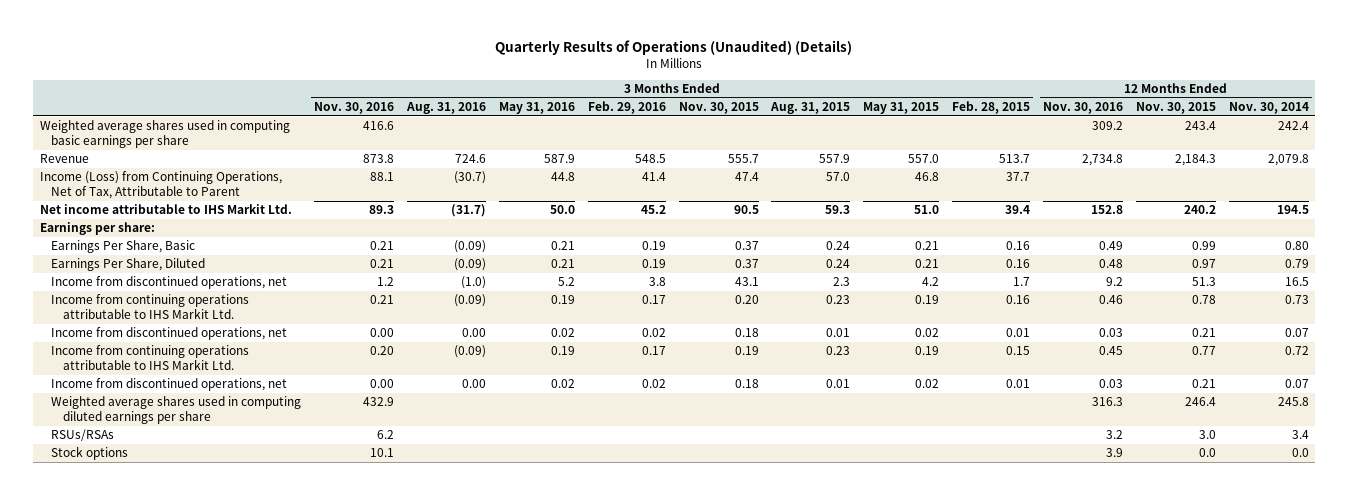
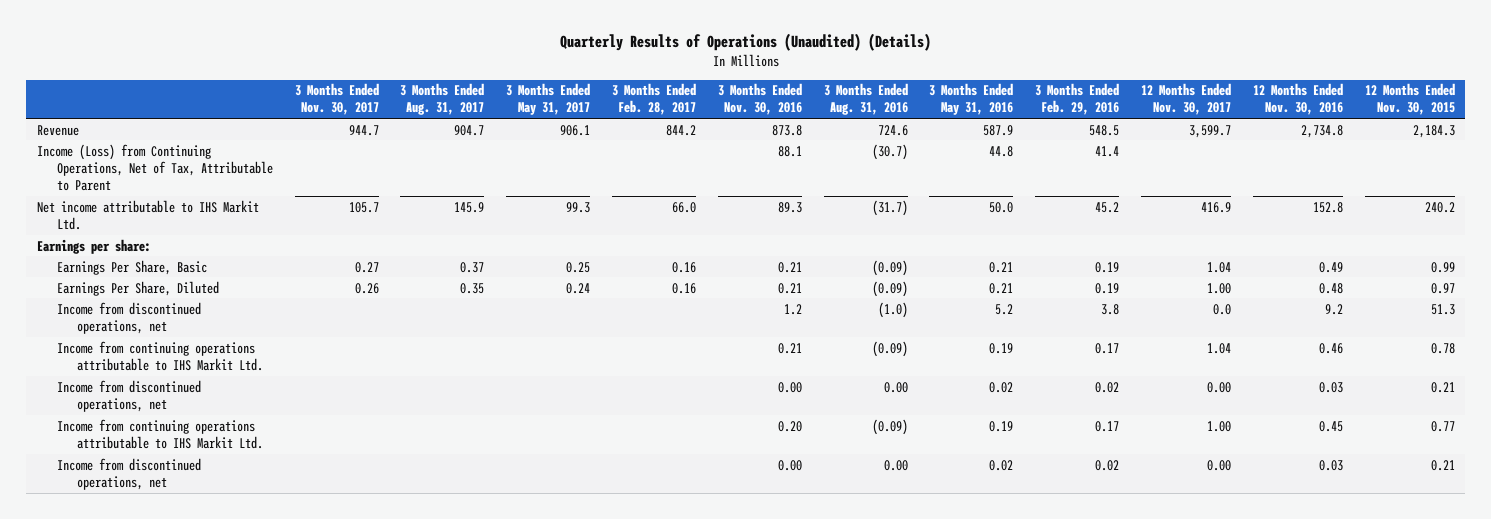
- | 3 Months Ended Nov. 30, 2016 | 3 Months Ended Aug. 31, 2016 | 3 Months Ended May 31, 2016 | 3 Months Ended Feb. 29, 2016 | 3 Months Ended Nov. 30, 2015 | 3 Months Ended Aug. 31, 2015 | 3 Months Ended May 31, 2015 | 3 Months Ended Feb. 28, 2015 | 12 Months Ended Nov. 30, 2016 | 12 Months Ended Nov. 30, 2015 | 12 Months Ended Nov. 30, 2014
+ | 3 Months Ended Nov. 30, 2017 | 3 Months Ended Aug. 31, 2017 | 3 Months Ended May 31, 2017 | 3 Months Ended Feb. 28, 2017 | 3 Months Ended Nov. 30, 2016 | 3 Months Ended Aug. 31, 2016 | 3 Months Ended May 31, 2016 | 3 Months Ended Feb. 29, 2016 | 12 Months Ended Nov. 30, 2017 | 12 Months Ended Nov. 30, 2016 | 12 Months Ended Nov. 30, 2015
- Weighted average shares used in computing basic earnings per share | 416.6 | | | | | | | | 309.2 | 243.4 | 242.4
- Weighted average shares used in computing diluted earnings per share | 432.9 | | | | | | | | 316.3 | 246.4 | 245.8
- RSUs/RSAs | 6.2 | | | | | | | | 3.2 | 3.0 | 3.4
- Stock options | 10.1 | | | | | | | | 3.9 | 0.0 | 0.0

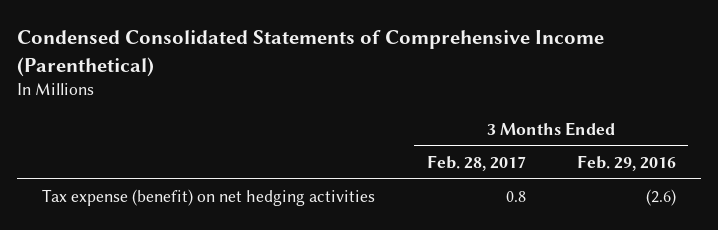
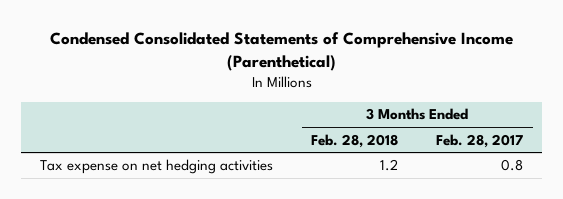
- | 3 Months Ended Feb. 28, 2017 | 3 Months Ended Feb. 29, 2016
+ | 3 Months Ended Feb. 28, 2018 | 3 Months Ended Feb. 28, 2017
- Tax expense (benefit) on net hedging activities | 0.8 | (2.6)
+ Tax expense on net hedging activities | 1.2 | 0.8

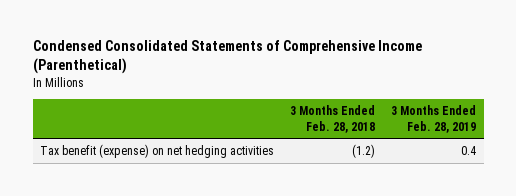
- | 3 Months Ended Feb. 28, 2018 | 3 Months Ended Feb. 28, 2017
+ | 3 Months Ended Feb. 28, 2018 | 3 Months Ended Feb. 28, 2019
- Tax expense on net hedging activities | 1.2 | 0.8
+ Tax benefit (expense) on net hedging activities | (1.2) | 0.4

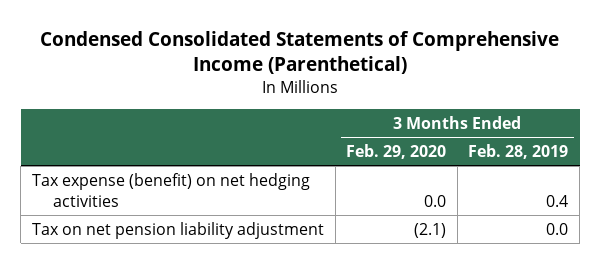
- | 3 Months Ended Feb. 28, 2018 | 3 Months Ended Feb. 28, 2019
+ | 3 Months Ended Feb. 29, 2020 | 3 Months Ended Feb. 28, 2019
- Tax benefit (expense) on net hedging activities | (1.2) | 0.4
+ Tax expense (benefit) on net hedging activities | 0.0 | 0.4
+ Tax on net pension liability adjustment | (2.1) | 0.0

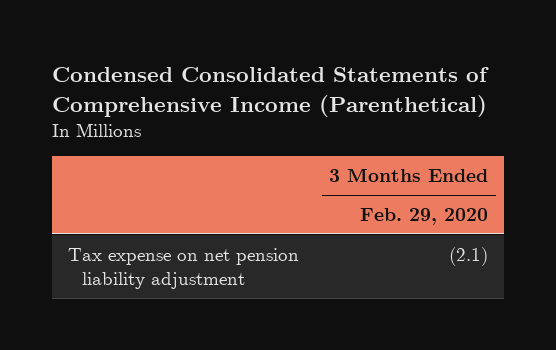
- | 3 Months Ended Feb. 29, 2020 | 3 Months Ended Feb. 28, 2019
+ | 3 Months Ended Feb. 29, 2020
- Tax expense (benefit) on net hedging activities | 0.0 | 0.4
- Tax on net pension liability adjustment | (2.1) | 0.0
+ Tax expense on net pension liability adjustment | (2.1)

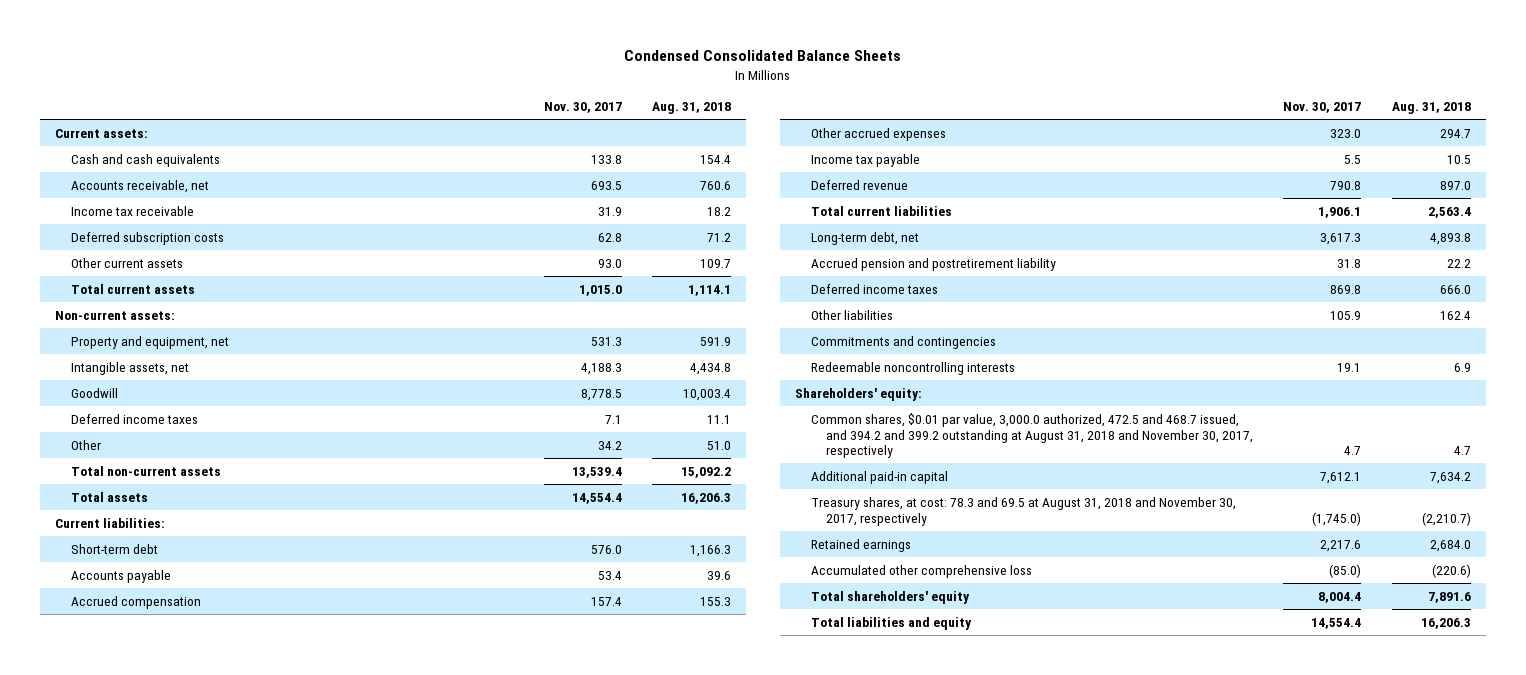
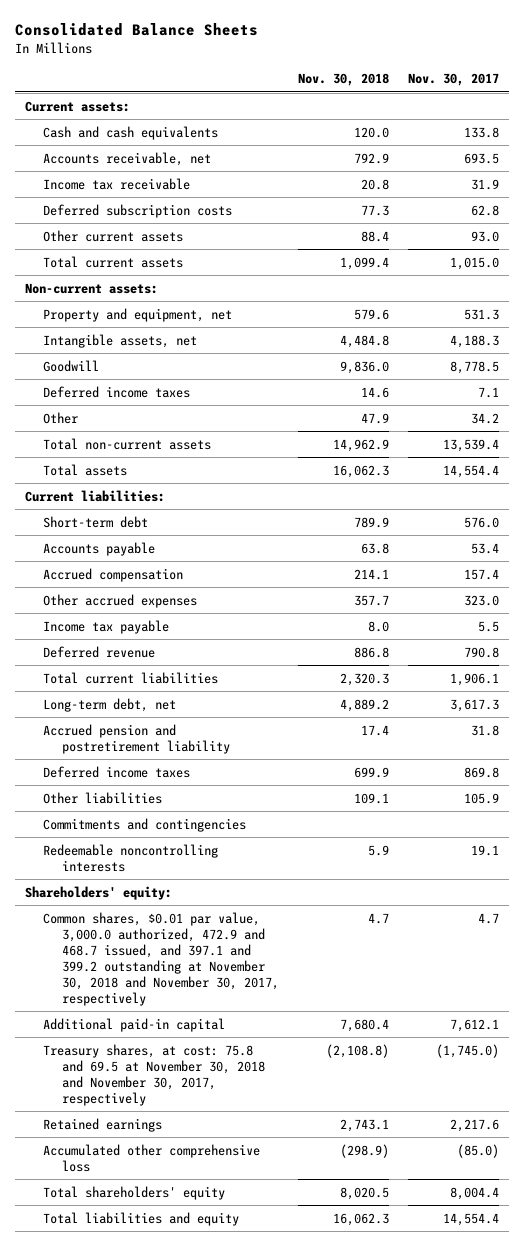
- Condensed Consolidated Balance Sheets
+ Consolidated Balance Sheets
- | Nov. 30, 2017 | Aug. 31, 2018
+ | Nov. 30, 2018 | Nov. 30, 2017
- Common shares, $0.01 par value, 3,000.0 authorized, 472.5 and 468.7 issued, and 394.2 and 399.2 outstanding at August 31, 2018 and November 30, 2017, respectively | 4.7 | 4.7
+ Common shares, $0.01 par value, 3,000.0 authorized, 472.9 and 468.7 issued, and 397.1 and 399.2 outstanding at November 30, 2018 and November 30, 2017, respectively | 4.7 | 4.7
- Treasury shares, at cost: 78.3 and 69.5 at August 31, 2018 and November 30, 2017, respectively | (1,745.0) | (2,210.7)
+ Treasury shares, at cost: 75.8 and 69.5 at November 30, 2018 and November 30, 2017, respectively | (2,108.8) | (1,745.0)

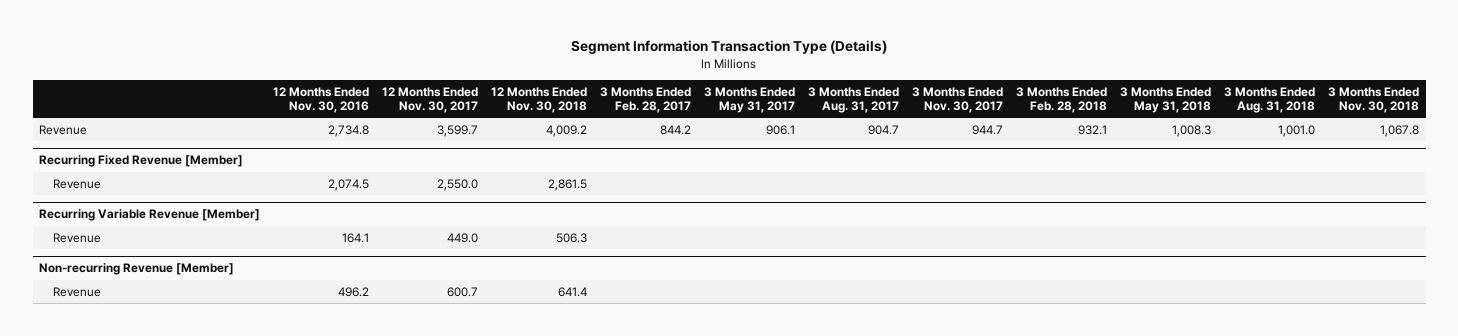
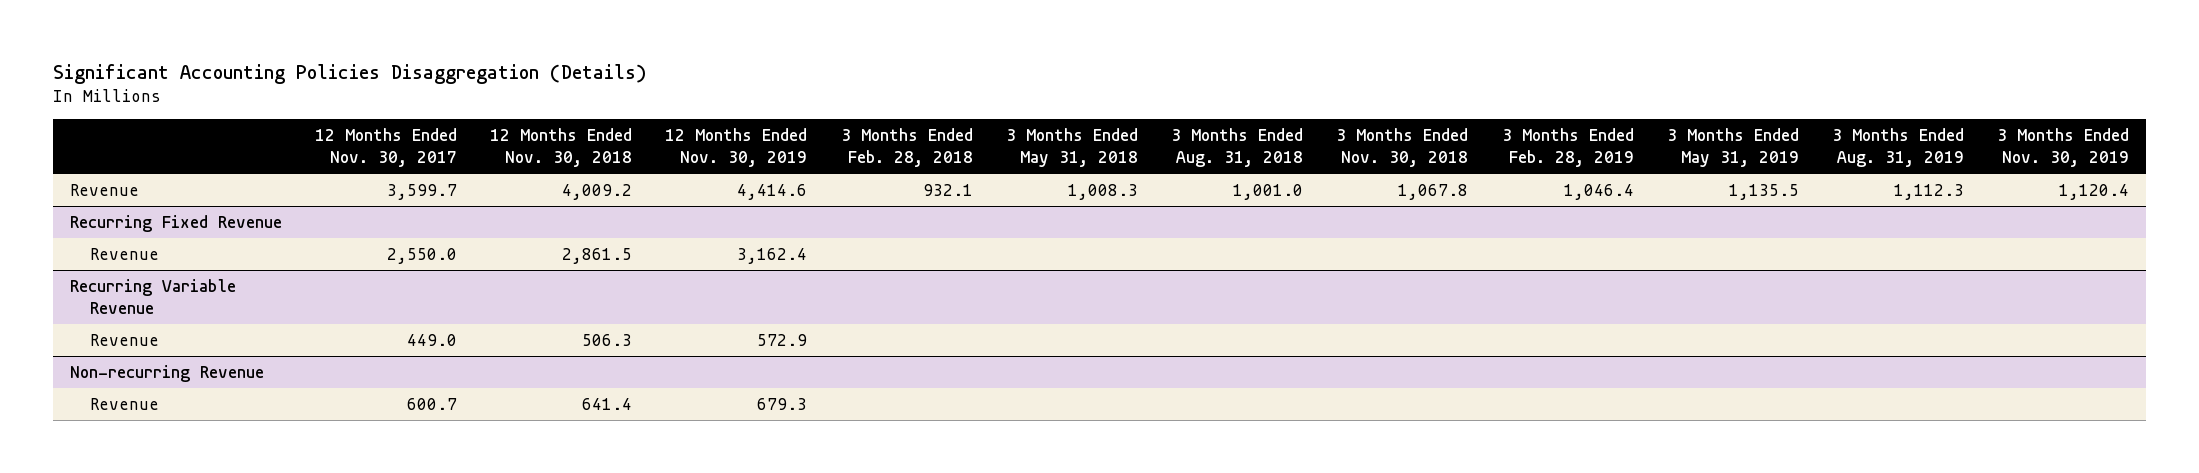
- Segment Information Transaction Type (Details)
+ Significant Accounting Policies Disaggregation (Details)
- | 12 Months Ended Nov. 30, 2016 | 12 Months Ended Nov. 30, 2017 | 12 Months Ended Nov. 30, 2018 | 3 Months Ended Feb. 28, 2017 | 3 Months Ended May 31, 2017 | 3 Months Ended Aug. 31, 2017 | 3 Months Ended Nov. 30, 2017 | 3 Months Ended Feb. 28, 2018 | 3 Months Ended May 31, 2018 | 3 Months Ended Aug. 31, 2018 | 3 Months Ended Nov. 30, 2018
+ | 12 Months Ended Nov. 30, 2017 | 12 Months Ended Nov. 30, 2018 | 12 Months Ended Nov. 30, 2019 | 3 Months Ended Feb. 28, 2018 | 3 Months Ended May 31, 2018 | 3 Months Ended Aug. 31, 2018 | 3 Months Ended Nov. 30, 2018 | 3 Months Ended Feb. 28, 2019 | 3 Months Ended May 31, 2019 | 3 Months Ended Aug. 31, 2019 | 3 Months Ended Nov. 30, 2019
- Recurring Fixed Revenue [Member]
+ Recurring Fixed Revenue
- Recurring Variable Revenue [Member]
+ Recurring Variable Revenue
- Non-recurring Revenue [Member]
+ Non-recurring Revenue

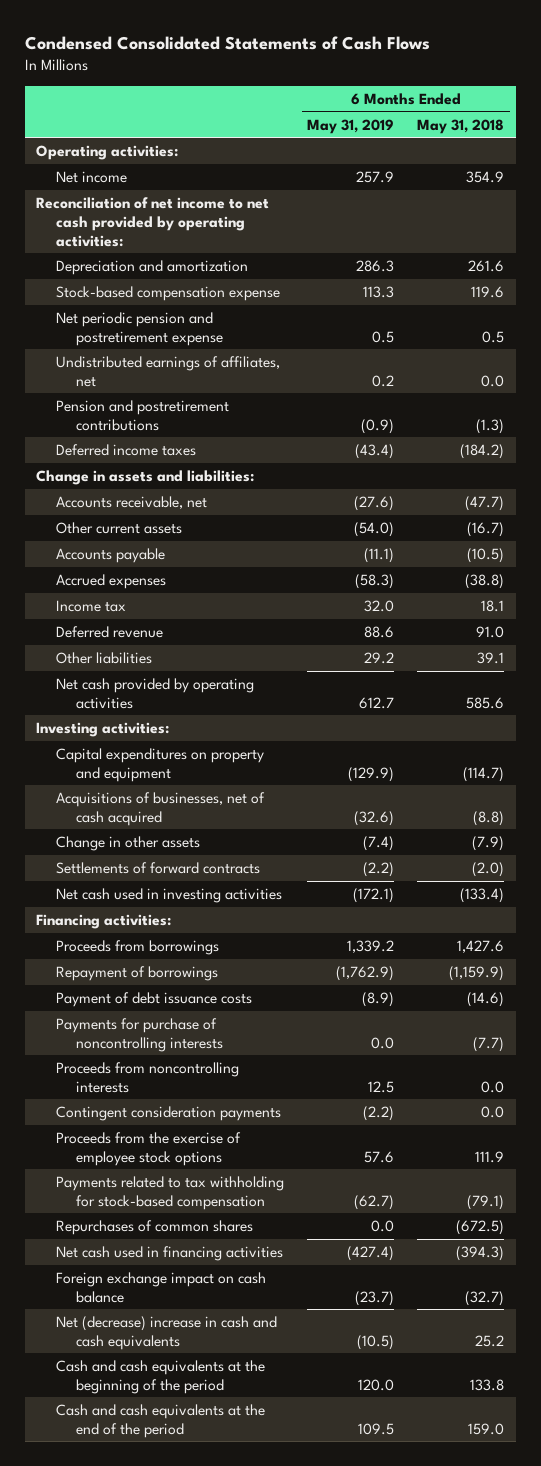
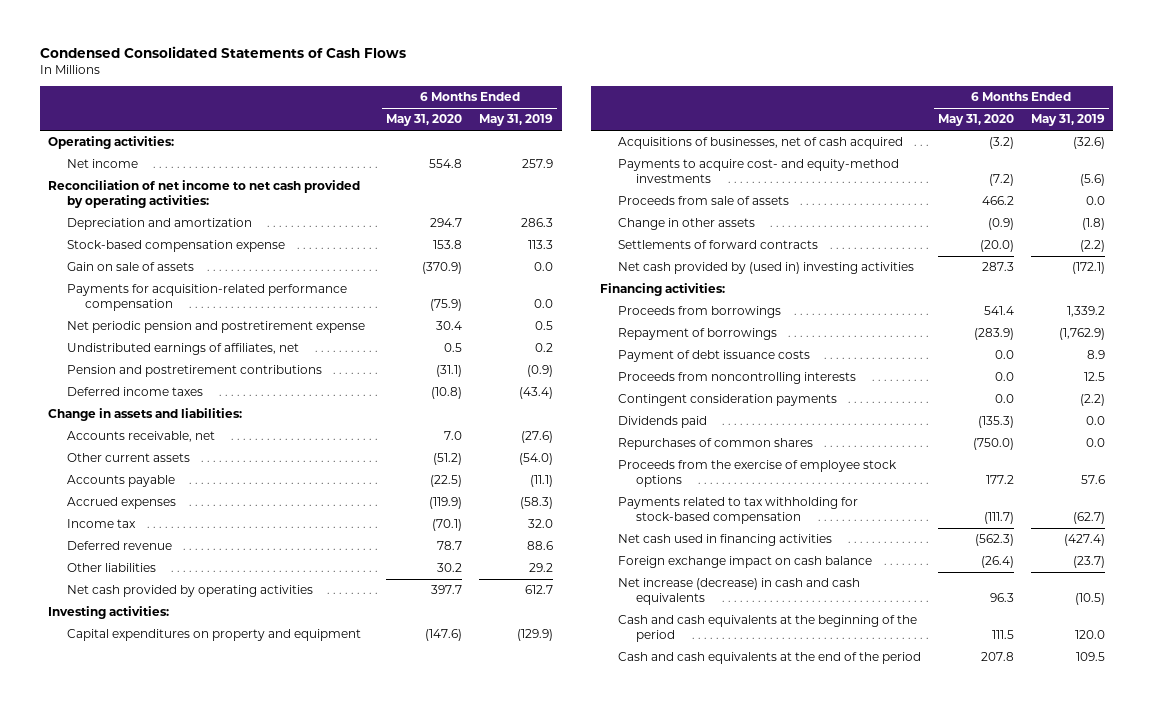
- | 6 Months Ended May 31, 2019 | 6 Months Ended May 31, 2018
+ | 6 Months Ended May 31, 2020 | 6 Months Ended May 31, 2019
+ Gain on sale of assets | (370.9) | 0.0
+ Payments for acquisition-related performance compensation | (75.9) | 0.0
- Change in other assets | (7.4) | (7.9)
+ Payments to acquire cost- and equity-method investments | (7.2) | (5.6)
+ Proceeds from sale of assets | 466.2 | 0.0
+ Change in other assets | (0.9) | (1.8)
- Net cash used in investing activities | (172.1) | (133.4)
+ Net cash provided by (used in) investing activities | 287.3 | (172.1)
- Payment of debt issuance costs | (8.9) | (14.6)
- Payments for purchase of noncontrolling interests | 0.0 | (7.7)
+ Payment of debt issuance costs | 0.0 | 8.9
+ Dividends paid | (135.3) | 0.0
moved up: Repurchases of common shares | (750.0) | 0.0
- Net (decrease) increase in cash and cash equivalents | (10.5) | 25.2
+ Net increase (decrease) in cash and cash equivalents | 96.3 | (10.5)

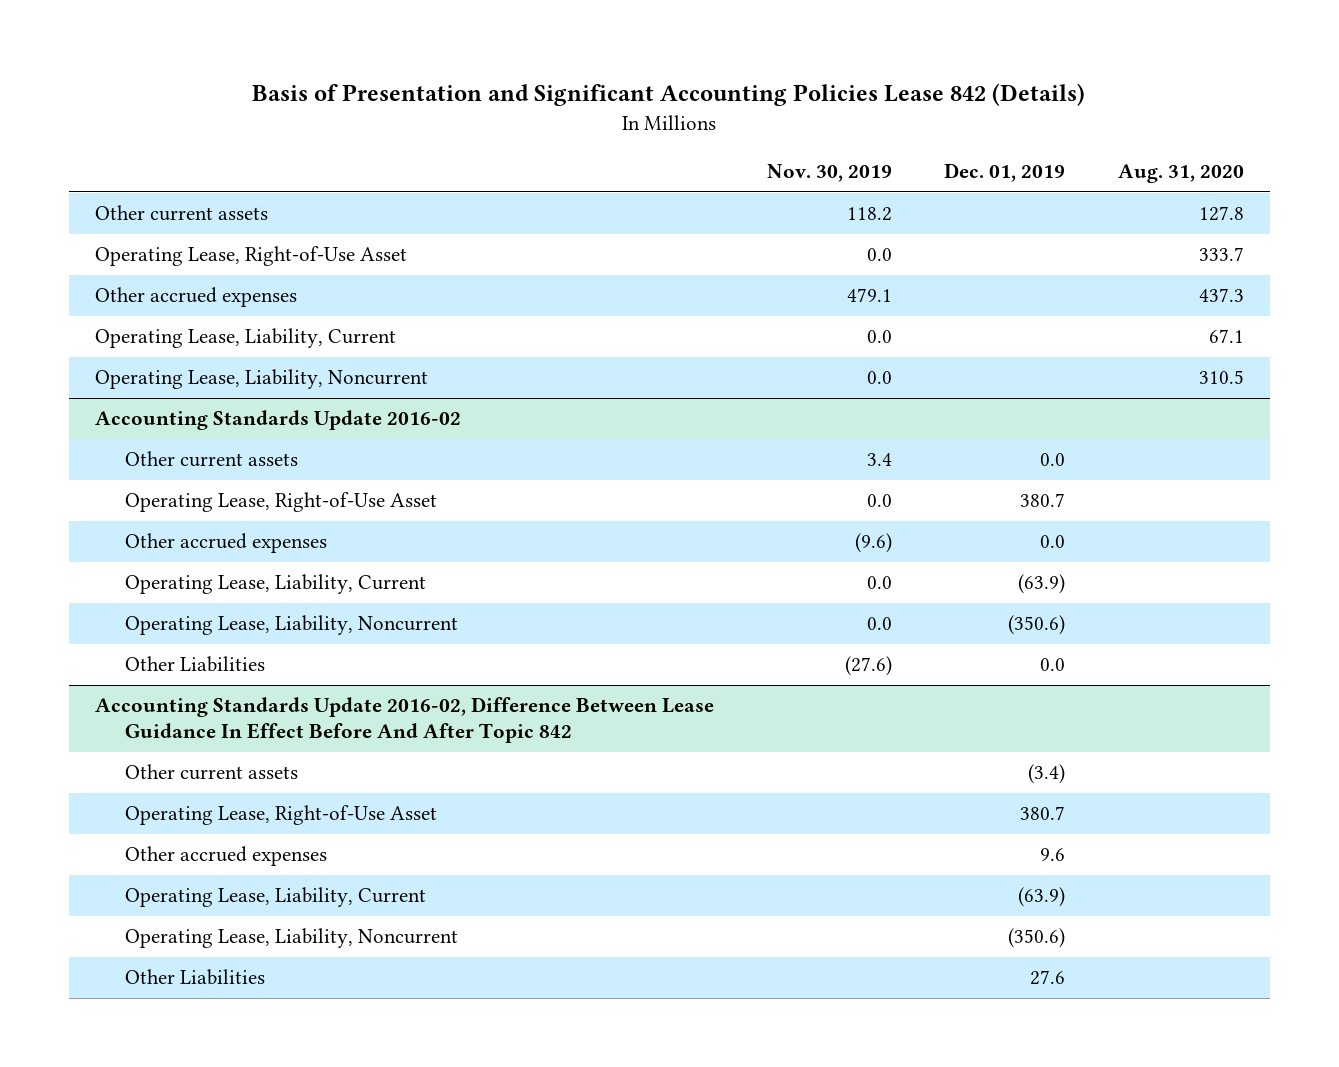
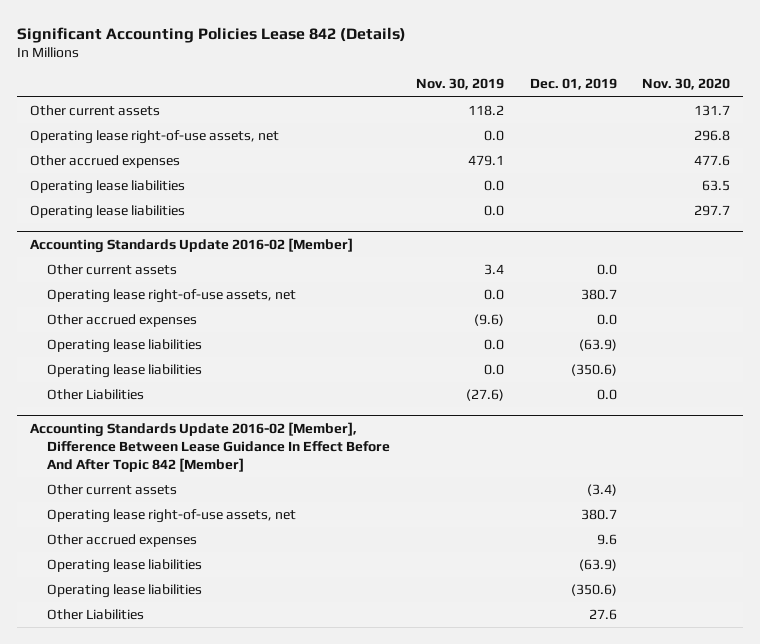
- Basis of Presentation and Significant Accounting Policies Lease 842 (Details)
+ Significant Accounting Policies Lease 842 (Details)
- | Nov. 30, 2019 | Dec. 01, 2019 | Aug. 31, 2020
+ | Nov. 30, 2019 | Dec. 01, 2019 | Nov. 30, 2020
- Operating Lease, Right-of-Use Asset | 0.0 | | 333.7
+ Operating lease right-of-use assets, net | 0.0 | | 296.8
- Operating Lease, Liability, Current | 0.0 | | 67.1
- Operating Lease, Liability, Noncurrent | 0.0 | | 310.5
- Accounting Standards Update 2016-02
+ Operating lease liabilities | 0.0 | | 63.5
+ Operating lease liabilities | 0.0 | | 297.7
+ Accounting Standards Update 2016-02 [Member]
- Operating Lease, Right-of-Use Asset | 0.0 | 380.7 |
+ Operating lease right-of-use assets, net | 0.0 | 380.7 |
- Operating Lease, Liability, Current | 0.0 | (63.9) |
- Operating Lease, Liability, Noncurrent | 0.0 | (350.6) |
+ Operating lease liabilities | 0.0 | (63.9) |
+ Operating lease liabilities | 0.0 | (350.6) |
- Accounting Standards Update 2016-02, Difference Between Lease Guidance In Effect Before And After Topic 842
+ Accounting Standards Update 2016-02 [Member], Difference Between Lease Guidance In Effect Before And After Topic 842 [Member]
- Operating Lease, Right-of-Use Asset | | 380.7 |
+ Operating lease right-of-use assets, net | | 380.7 |
- Operating Lease, Liability, Current | | (63.9) |
- Operating Lease, Liability, Noncurrent | | (350.6) |
+ Operating lease liabilities | | (63.9) |
+ Operating lease liabilities | | (350.6) |

